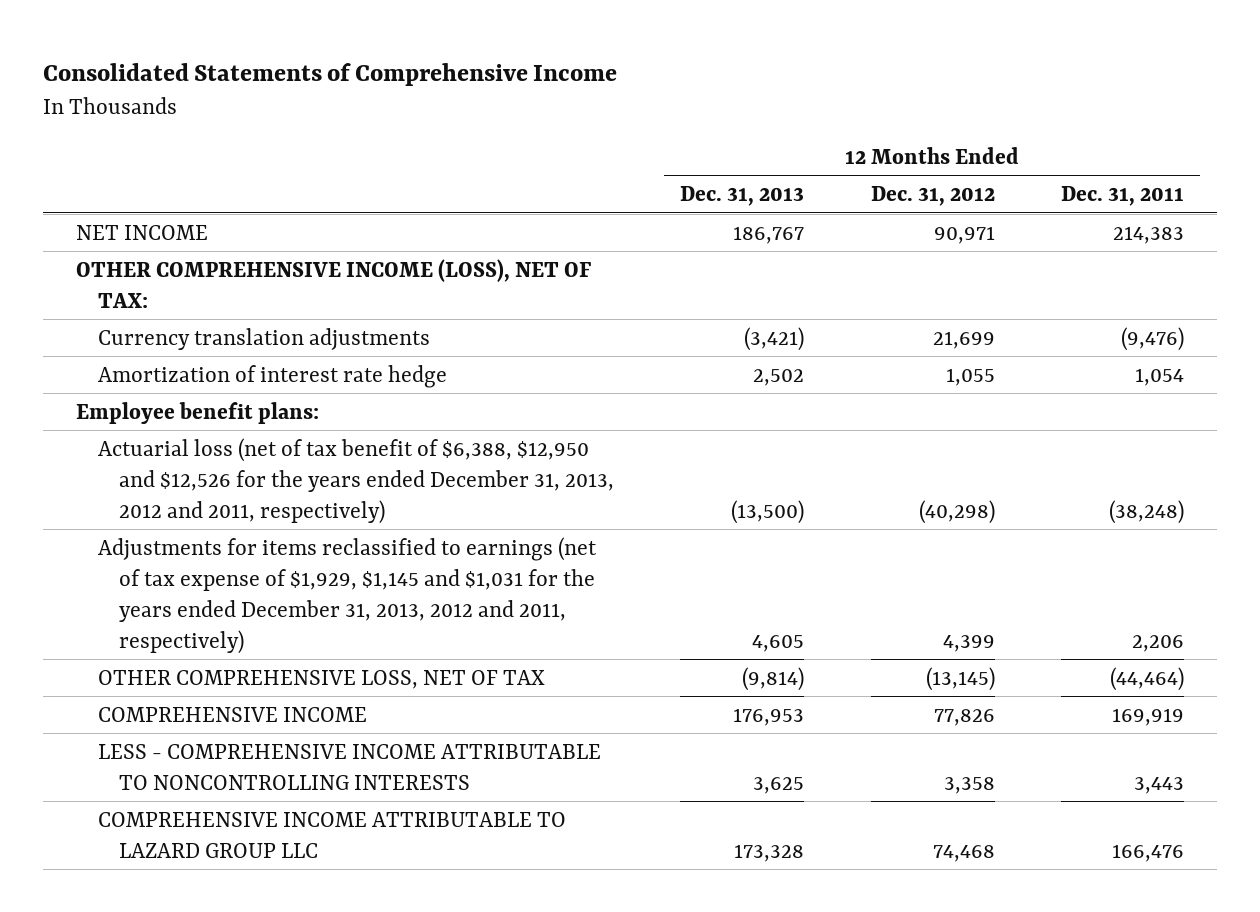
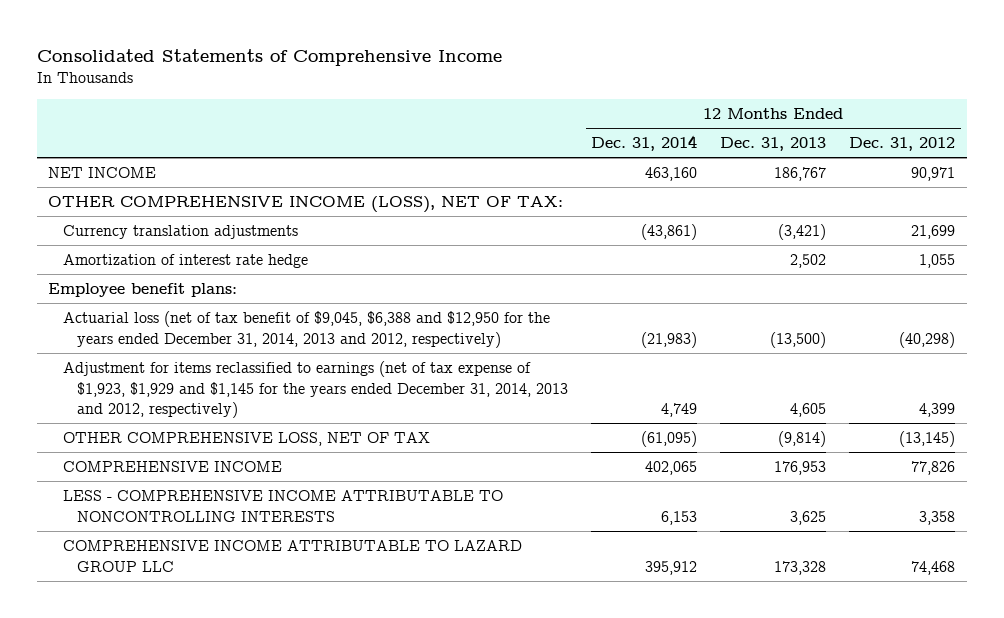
- | 12 Months Ended Dec. 31, 2013 | 12 Months Ended Dec. 31, 2012 | 12 Months Ended Dec. 31, 2011
+ | 12 Months Ended Dec. 31, 2014 | 12 Months Ended Dec. 31, 2013 | 12 Months Ended Dec. 31, 2012
- Actuarial loss (net of tax benefit of $6,388, $12,950 and $12,526 for the years ended December 31, 2013, 2012 and 2011, respectively) | (13,500) | (40,298) | (38,248)
- Adjustments for items reclassified to earnings (net of tax expense of $1,929, $1,145 and $1,031 for the years ended December 31, 2013, 2012 and 2011, respectively) | 4,605 | 4,399 | 2,206
+ Actuarial loss (net of tax benefit of $9,045, $6,388 and $12,950 for the years ended December 31, 2014, 2013 and 2012, respectively) | (21,983) | (13,500) | (40,298)
+ Adjustment for items reclassified to earnings (net of tax expense of $1,923, $1,929 and $1,145 for the years ended December 31, 2014, 2013 and 2012, respectively) | 4,749 | 4,605 | 4,399

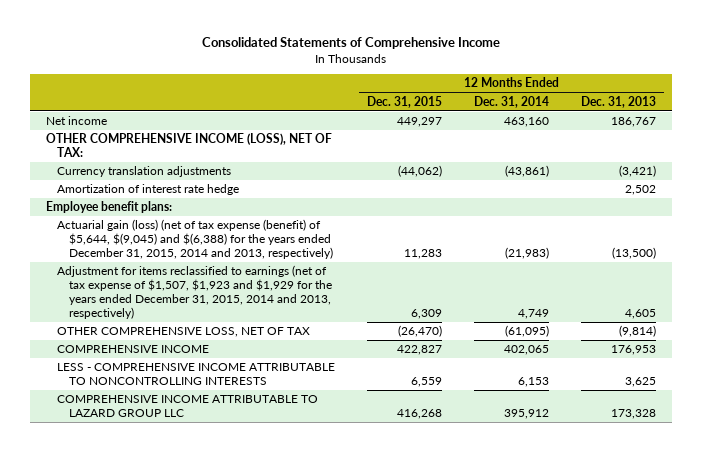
- | 12 Months Ended Dec. 31, 2014 | 12 Months Ended Dec. 31, 2013 | 12 Months Ended Dec. 31, 2012
+ | 12 Months Ended Dec. 31, 2015 | 12 Months Ended Dec. 31, 2014 | 12 Months Ended Dec. 31, 2013
- NET INCOME | 463,160 | 186,767 | 90,971
+ Net income | 449,297 | 463,160 | 186,767
- Actuarial loss (net of tax benefit of $9,045, $6,388 and $12,950 for the years ended December 31, 2014, 2013 and 2012, respectively) | (21,983) | (13,500) | (40,298)
- Adjustment for items reclassified to earnings (net of tax expense of $1,923, $1,929 and $1,145 for the years ended December 31, 2014, 2013 and 2012, respectively) | 4,749 | 4,605 | 4,399
+ Actuarial gain (loss) (net of tax expense (benefit) of $5,644, $(9,045) and $(6,388) for the years ended December 31, 2015, 2014 and 2013, respectively) | 11,283 | (21,983) | (13,500)
+ Adjustment for items reclassified to earnings (net of tax expense of $1,507, $1,923 and $1,929 for the years ended December 31, 2015, 2014 and 2013, respectively) | 6,309 | 4,749 | 4,605

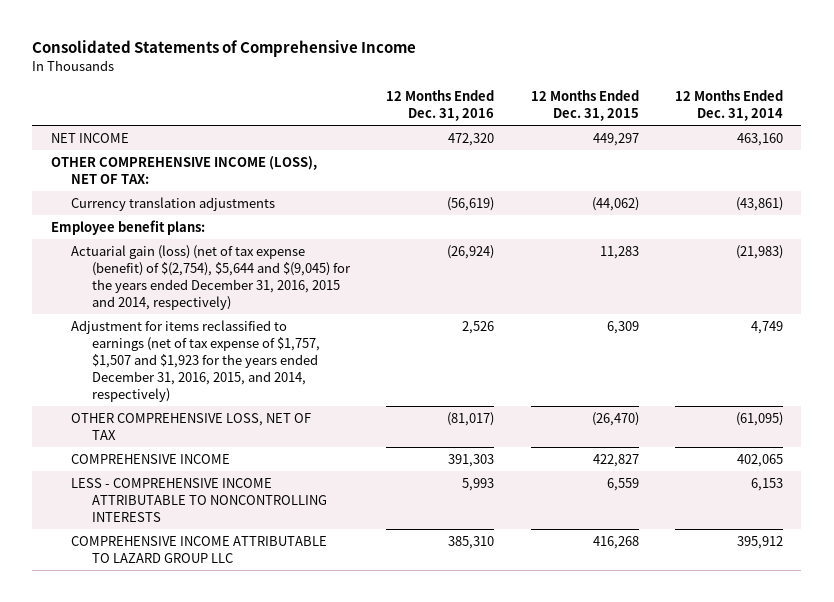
- | 12 Months Ended Dec. 31, 2015 | 12 Months Ended Dec. 31, 2014 | 12 Months Ended Dec. 31, 2013
+ | 12 Months Ended Dec. 31, 2016 | 12 Months Ended Dec. 31, 2015 | 12 Months Ended Dec. 31, 2014
- Net income | 449,297 | 463,160 | 186,767
+ NET INCOME | 472,320 | 449,297 | 463,160
- Amortization of interest rate hedge | | | 2,502
- Actuarial gain (loss) (net of tax expense (benefit) of $5,644, $(9,045) and $(6,388) for the years ended December 31, 2015, 2014 and 2013, respectively) | 11,283 | (21,983) | (13,500)
- Adjustment for items reclassified to earnings (net of tax expense of $1,507, $1,923 and $1,929 for the years ended December 31, 2015, 2014 and 2013, respectively) | 6,309 | 4,749 | 4,605
+ Actuarial gain (loss) (net of tax expense (benefit) of $(2,754), $5,644 and $(9,045) for the years ended December 31, 2016, 2015 and 2014, respectively) | (26,924) | 11,283 | (21,983)
+ Adjustment for items reclassified to earnings (net of tax expense of $1,757, $1,507 and $1,923 for the years ended December 31, 2016, 2015, and 2014, respectively) | 2,526 | 6,309 | 4,749

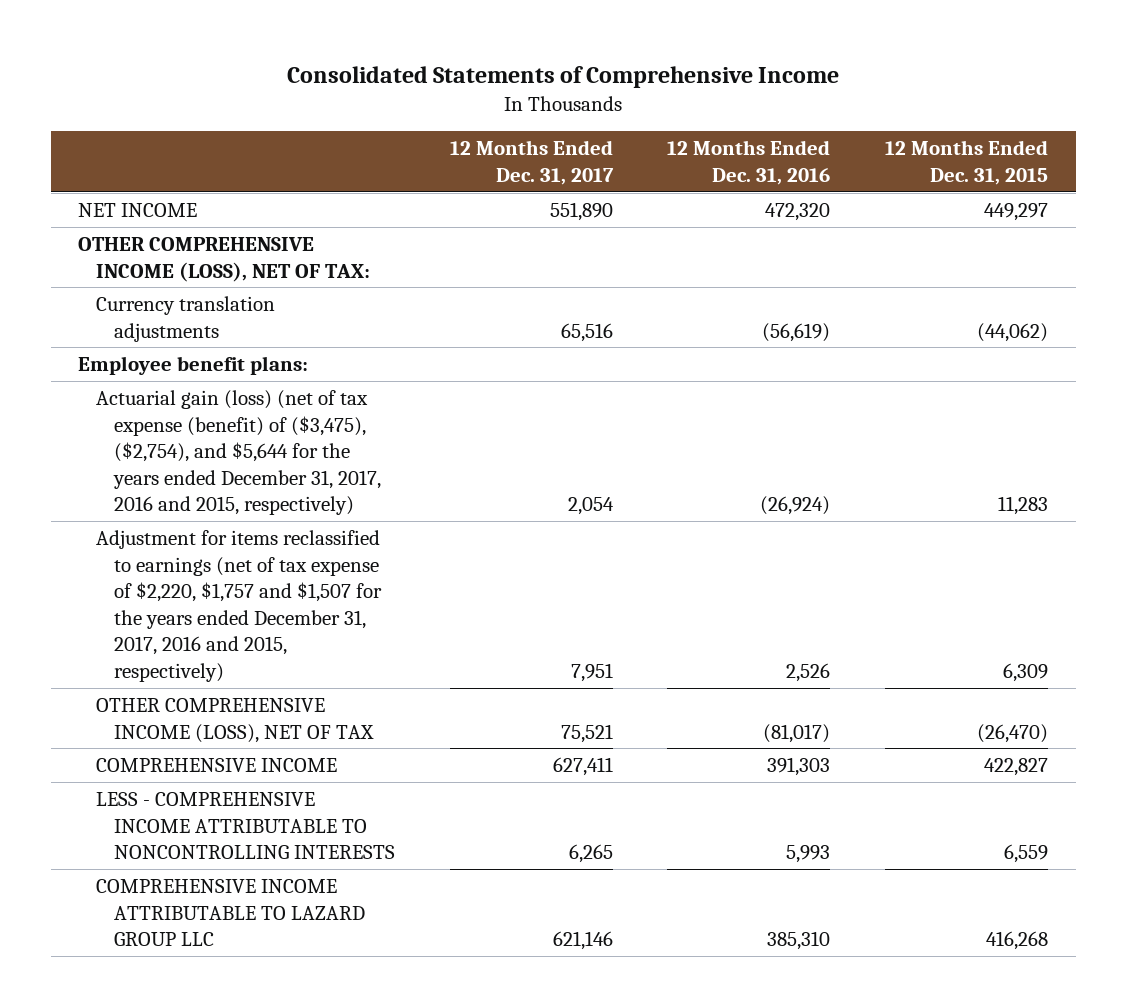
- | 12 Months Ended Dec. 31, 2016 | 12 Months Ended Dec. 31, 2015 | 12 Months Ended Dec. 31, 2014
+ | 12 Months Ended Dec. 31, 2017 | 12 Months Ended Dec. 31, 2016 | 12 Months Ended Dec. 31, 2015
- Actuarial gain (loss) (net of tax expense (benefit) of $(2,754), $5,644 and $(9,045) for the years ended December 31, 2016, 2015 and 2014, respectively) | (26,924) | 11,283 | (21,983)
- Adjustment for items reclassified to earnings (net of tax expense of $1,757, $1,507 and $1,923 for the years ended December 31, 2016, 2015, and 2014, respectively) | 2,526 | 6,309 | 4,749
- OTHER COMPREHENSIVE LOSS, NET OF TAX | (81,017) | (26,470) | (61,095)
+ Actuarial gain (loss) (net of tax expense (benefit) of ($3,475), ($2,754), and $5,644 for the years ended December 31, 2017, 2016 and 2015, respectively) | 2,054 | (26,924) | 11,283
+ Adjustment for items reclassified to earnings (net of tax expense of $2,220, $1,757 and $1,507 for the years ended December 31, 2017, 2016 and 2015, respectively) | 7,951 | 2,526 | 6,309
+ OTHER COMPREHENSIVE INCOME (LOSS), NET OF TAX | 75,521 | (81,017) | (26,470)

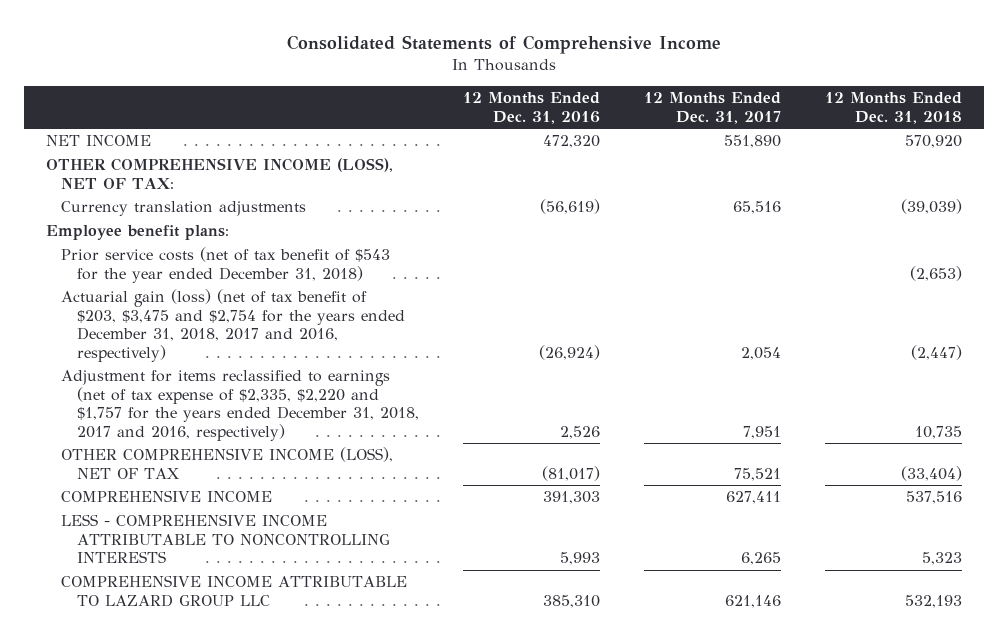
- | 12 Months Ended Dec. 31, 2017 | 12 Months Ended Dec. 31, 2016 | 12 Months Ended Dec. 31, 2015
+ | 12 Months Ended Dec. 31, 2016 | 12 Months Ended Dec. 31, 2017 | 12 Months Ended Dec. 31, 2018
- Actuarial gain (loss) (net of tax expense (benefit) of ($3,475), ($2,754), and $5,644 for the years ended December 31, 2017, 2016 and 2015, respectively) | 2,054 | (26,924) | 11,283
- Adjustment for items reclassified to earnings (net of tax expense of $2,220, $1,757 and $1,507 for the years ended December 31, 2017, 2016 and 2015, respectively) | 7,951 | 2,526 | 6,309
+ Prior service costs (net of tax benefit of $543 for the year ended December 31, 2018) | | | (2,653)
+ Actuarial gain (loss) (net of tax benefit of $203, $3,475 and $2,754 for the years ended December 31, 2018, 2017 and 2016, respectively) | (26,924) | 2,054 | (2,447)
+ Adjustment for items reclassified to earnings (net of tax expense of $2,335, $2,220 and $1,757 for the years ended December 31, 2018, 2017 and 2016, respectively) | 2,526 | 7,951 | 10,735

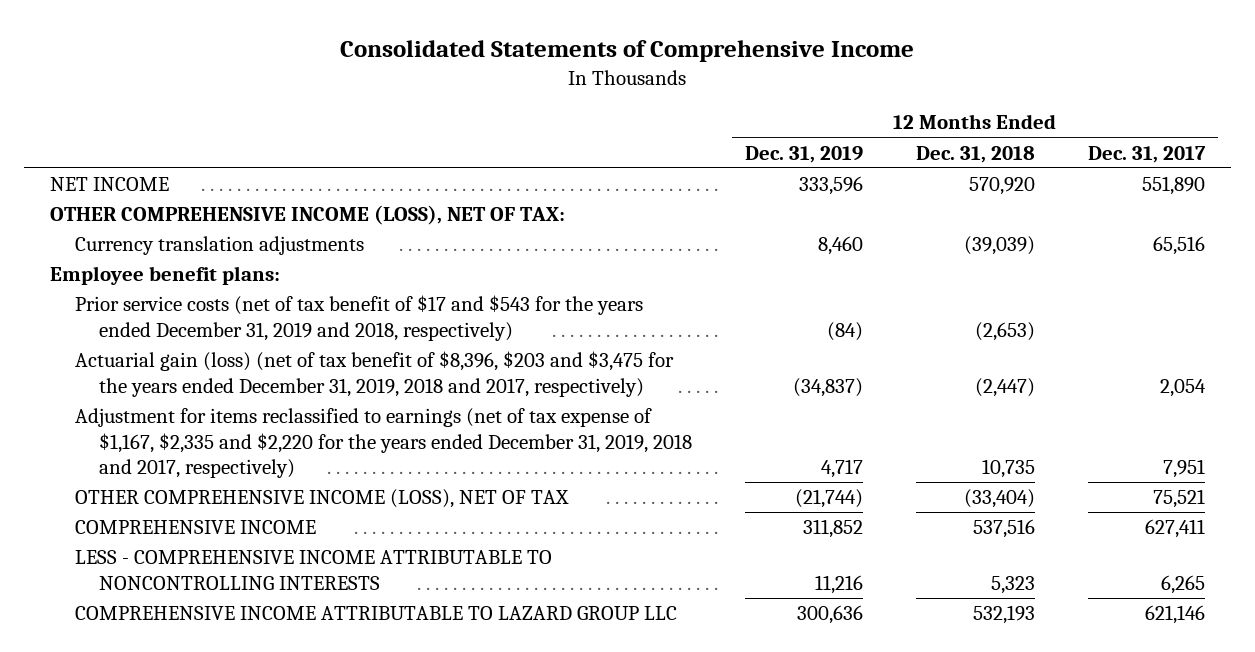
- | 12 Months Ended Dec. 31, 2016 | 12 Months Ended Dec. 31, 2017 | 12 Months Ended Dec. 31, 2018
+ | 12 Months Ended Dec. 31, 2019 | 12 Months Ended Dec. 31, 2018 | 12 Months Ended Dec. 31, 2017
- Prior service costs (net of tax benefit of $543 for the year ended December 31, 2018) | | | (2,653)
- Actuarial gain (loss) (net of tax benefit of $203, $3,475 and $2,754 for the years ended December 31, 2018, 2017 and 2016, respectively) | (26,924) | 2,054 | (2,447)
- Adjustment for items reclassified to earnings (net of tax expense of $2,335, $2,220 and $1,757 for the years ended December 31, 2018, 2017 and 2016, respectively) | 2,526 | 7,951 | 10,735
+ Prior service costs (net of tax benefit of $17 and $543 for the years ended December 31, 2019 and 2018, respectively) | (84) | (2,653) |
+ Actuarial gain (loss) (net of tax benefit of $8,396, $203 and $3,475 for the years ended December 31, 2019, 2018 and 2017, respectively) | (34,837) | (2,447) | 2,054
+ Adjustment for items reclassified to earnings (net of tax expense of $1,167, $2,335 and $2,220 for the years ended December 31, 2019, 2018 and 2017, respectively) | 4,717 | 10,735 | 7,951

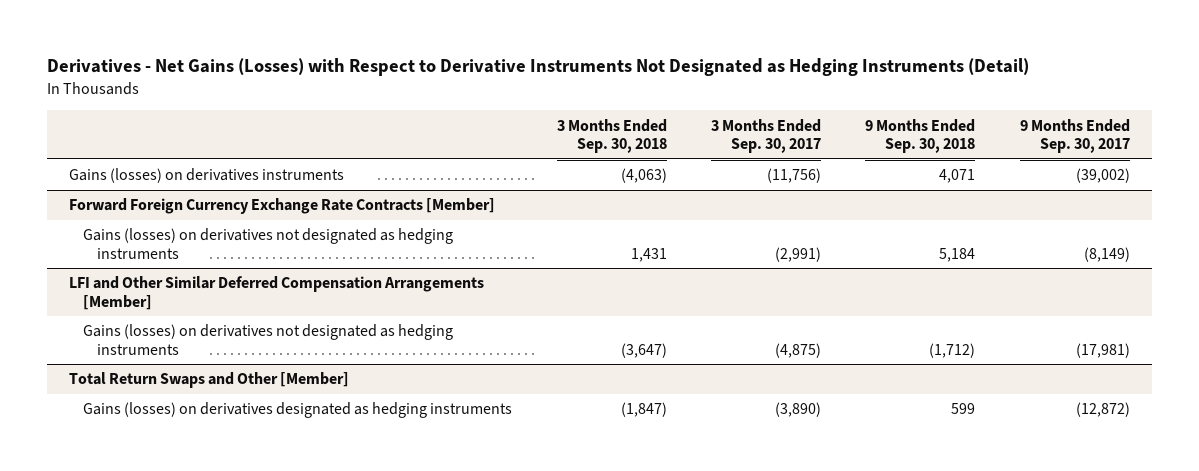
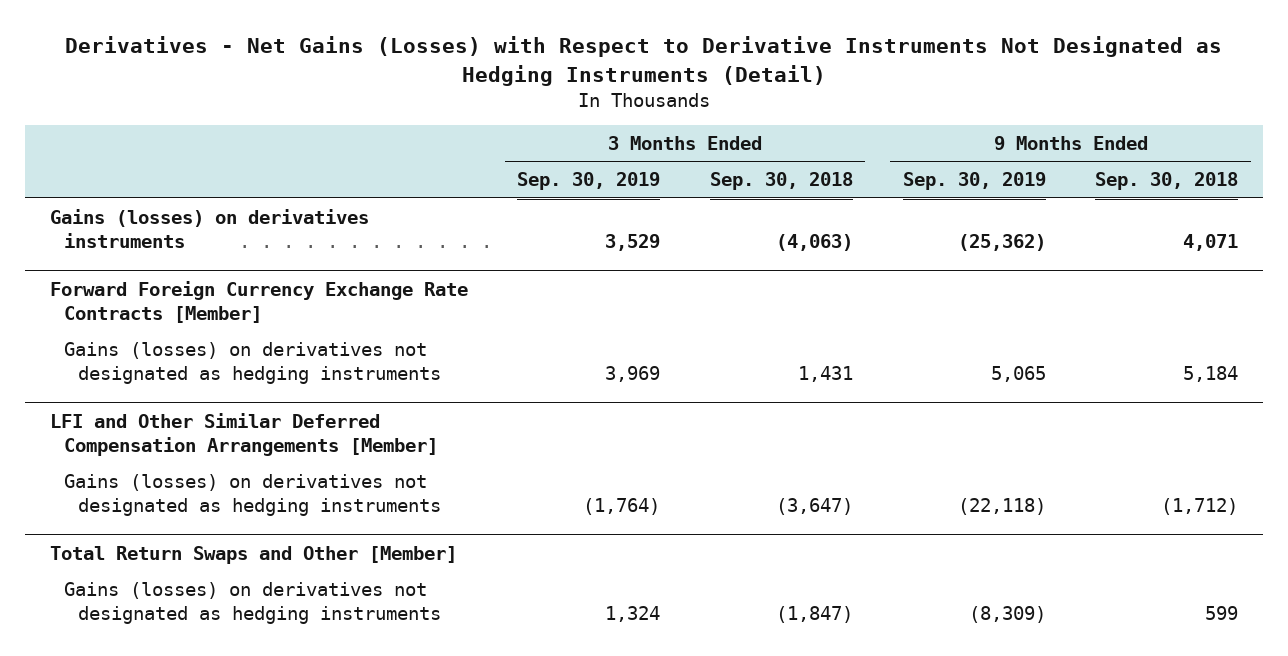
- | 3 Months Ended Sep. 30, 2018 | 3 Months Ended Sep. 30, 2017 | 9 Months Ended Sep. 30, 2018 | 9 Months Ended Sep. 30, 2017
+ | 3 Months Ended Sep. 30, 2019 | 3 Months Ended Sep. 30, 2018 | 9 Months Ended Sep. 30, 2019 | 9 Months Ended Sep. 30, 2018
@ Total Return Swaps and Other [Member]
- Gains (losses) on derivatives designated as hedging instruments | (1,847) | (3,890) | 599 | (12,872)
+ Gains (losses) on derivatives not designated as hedging instruments | 1,324 | (1,847) | (8,309) | 599

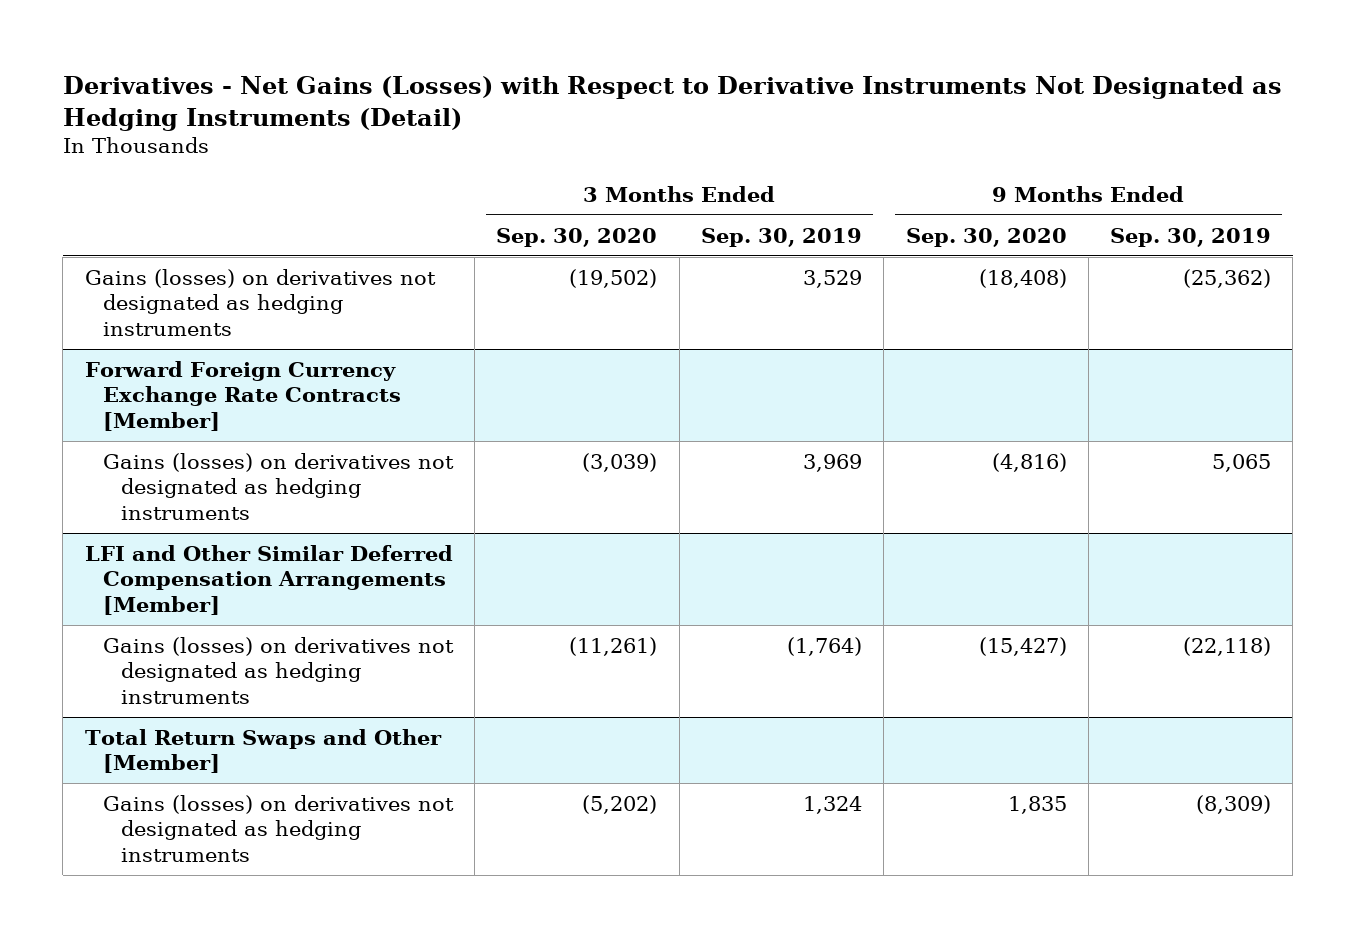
- | 3 Months Ended Sep. 30, 2019 | 3 Months Ended Sep. 30, 2018 | 9 Months Ended Sep. 30, 2019 | 9 Months Ended Sep. 30, 2018
+ | 3 Months Ended Sep. 30, 2020 | 3 Months Ended Sep. 30, 2019 | 9 Months Ended Sep. 30, 2020 | 9 Months Ended Sep. 30, 2019
- Gains (losses) on derivatives instruments | 3,529 | (4,063) | (25,362) | 4,071
+ Gains (losses) on derivatives not designated as hedging instruments | (19,502) | 3,529 | (18,408) | (25,362)

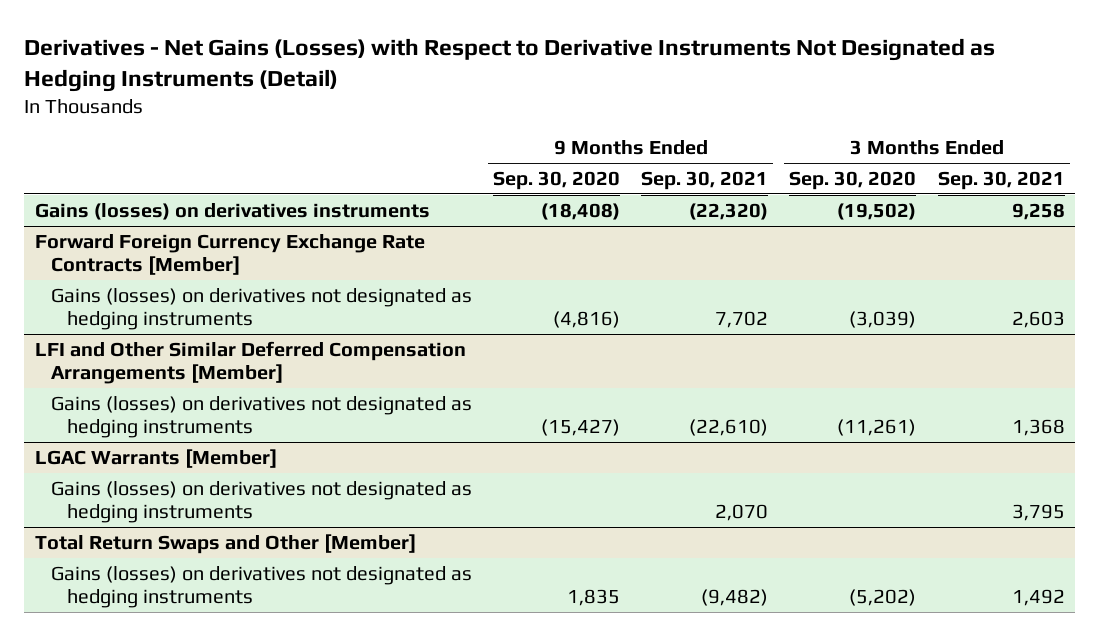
- | 3 Months Ended Sep. 30, 2020 | 3 Months Ended Sep. 30, 2019 | 9 Months Ended Sep. 30, 2020 | 9 Months Ended Sep. 30, 2019
+ | 9 Months Ended Sep. 30, 2020 | 9 Months Ended Sep. 30, 2021 | 3 Months Ended Sep. 30, 2020 | 3 Months Ended Sep. 30, 2021
- Gains (losses) on derivatives not designated as hedging instruments | (19,502) | 3,529 | (18,408) | (25,362)
+ Gains (losses) on derivatives instruments | (18,408) | (22,320) | (19,502) | 9,258
+ LGAC Warrants [Member]
+ Gains (losses) on derivatives not designated as hedging instruments | | 2,070 | | 3,795

